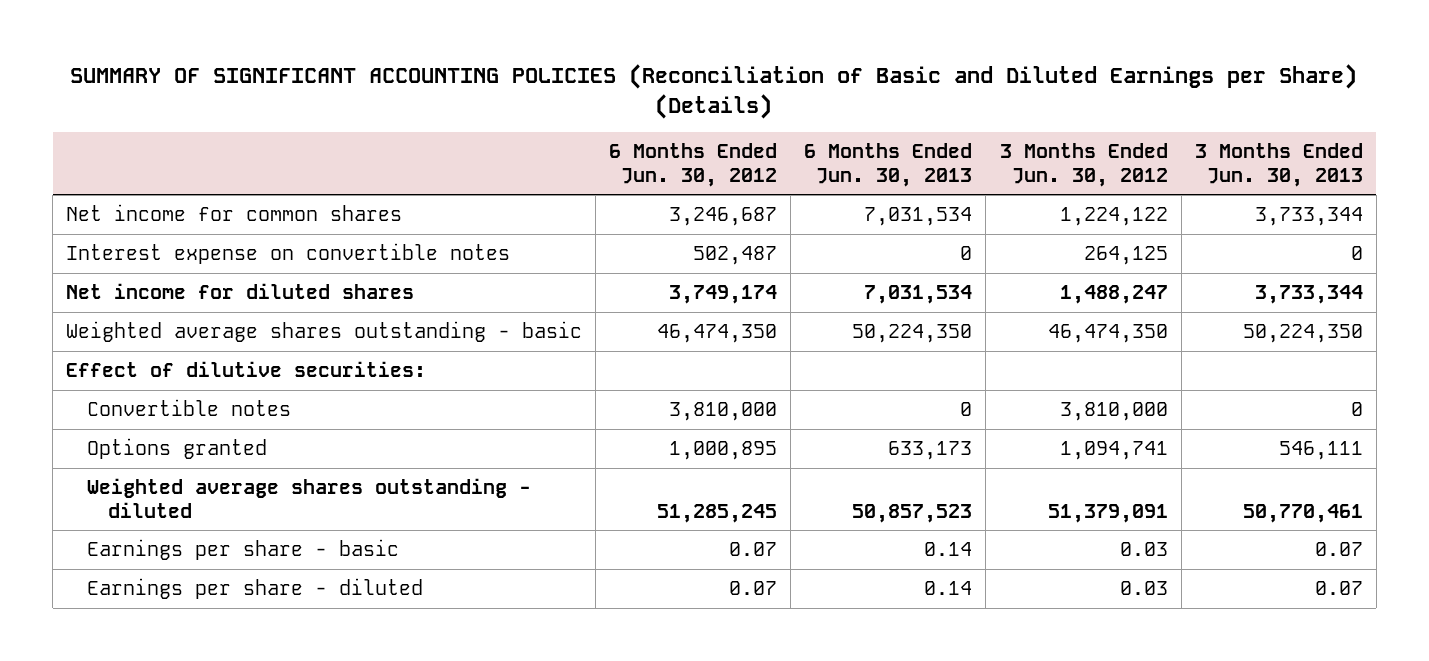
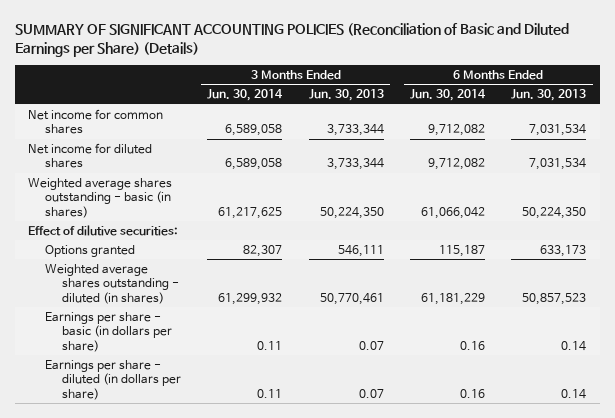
- | 6 Months Ended Jun. 30, 2012 | 6 Months Ended Jun. 30, 2013 | 3 Months Ended Jun. 30, 2012 | 3 Months Ended Jun. 30, 2013
+ | 3 Months Ended Jun. 30, 2014 | 3 Months Ended Jun. 30, 2013 | 6 Months Ended Jun. 30, 2014 | 6 Months Ended Jun. 30, 2013
- Interest expense on convertible notes | 502,487 | 0 | 264,125 | 0
- Weighted average shares outstanding - basic | 46,474,350 | 50,224,350 | 46,474,350 | 50,224,350
+ Weighted average shares outstanding - basic (in shares) | 61,217,625 | 50,224,350 | 61,066,042 | 50,224,350
- Convertible notes | 3,810,000 | 0 | 3,810,000 | 0
- Weighted average shares outstanding - diluted | 51,285,245 | 50,857,523 | 51,379,091 | 50,770,461
- Earnings per share - basic | 0.07 | 0.14 | 0.03 | 0.07
- Earnings per share - diluted | 0.07 | 0.14 | 0.03 | 0.07
+ Weighted average shares outstanding - diluted (in shares) | 61,299,932 | 50,770,461 | 61,181,229 | 50,857,523
+ Earnings per share - basic (in dollars per share) | 0.11 | 0.07 | 0.16 | 0.14
+ Earnings per share - diluted (in dollars per share) | 0.11 | 0.07 | 0.16 | 0.14

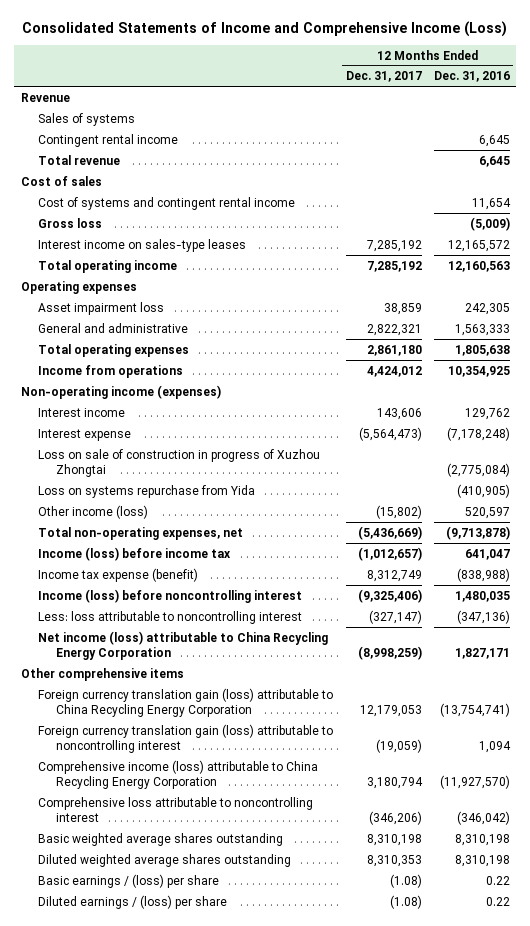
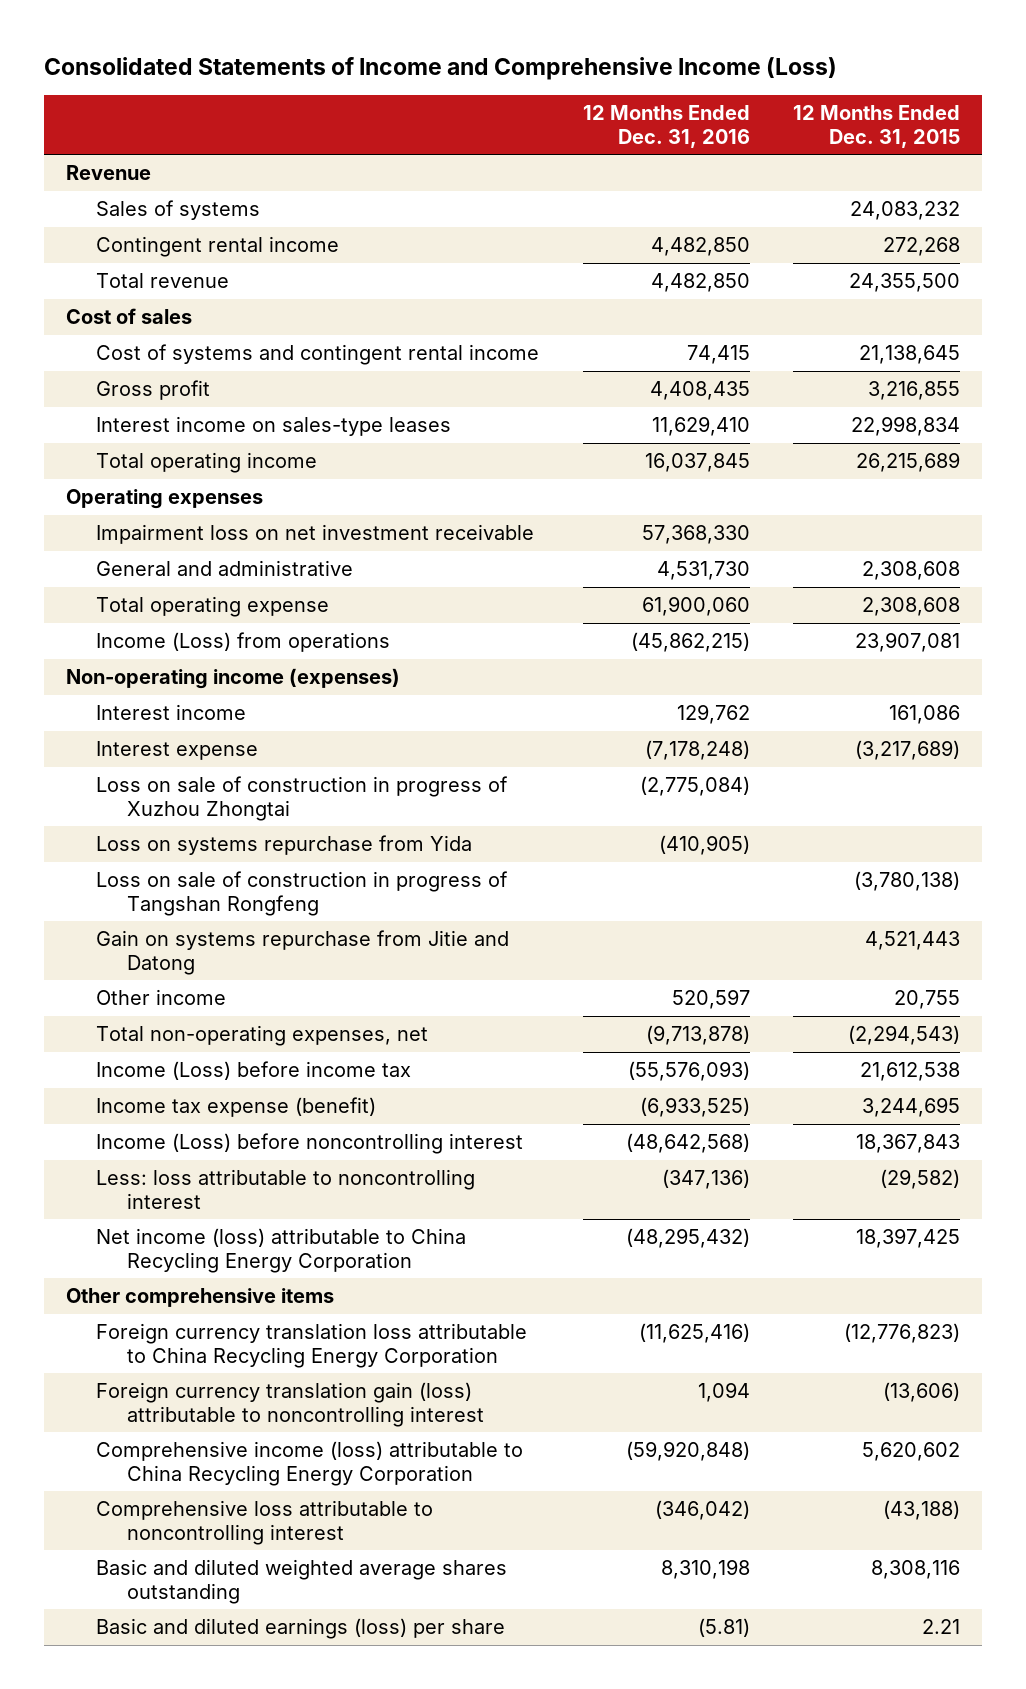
- | 12 Months Ended Dec. 31, 2017 | 12 Months Ended Dec. 31, 2016
+ | 12 Months Ended Dec. 31, 2016 | 12 Months Ended Dec. 31, 2015
- Contingent rental income | | 6,645
- Total revenue | | 6,645
+ Contingent rental income | 4,482,850 | 272,268
+ Total revenue | 4,482,850 | 24,355,500
- Cost of systems and contingent rental income | | 11,654
- Gross loss | | (5,009)
- Interest income on sales-type leases | 7,285,192 | 12,165,572
- Total operating income | 7,285,192 | 12,160,563
+ Cost of systems and contingent rental income | 74,415 | 21,138,645
+ Gross profit | 4,408,435 | 3,216,855
+ Interest income on sales-type leases | 11,629,410 | 22,998,834
+ Total operating income | 16,037,845 | 26,215,689
- Asset impairment loss | 38,859 | 242,305
- General and administrative | 2,822,321 | 1,563,333
- Total operating expenses | 2,861,180 | 1,805,638
- Income from operations | 4,424,012 | 10,354,925
+ Impairment loss on net investment receivable | 57,368,330 |
+ General and administrative | 4,531,730 | 2,308,608
+ Total operating expense | 61,900,060 | 2,308,608
+ Income (Loss) from operations | (45,862,215) | 23,907,081
- Other income (loss) | (15,802) | 520,597
+ Loss on sale of construction in progress of Tangshan Rongfeng | | (3,780,138)
+ Gain on systems repurchase from Jitie and Datong | | 4,521,443
+ Other income | 520,597 | 20,755
- Income (loss) before income tax | (1,012,657) | 641,047
- Income tax expense (benefit) | 8,312,749 | (838,988)
- Income (loss) before noncontrolling interest | (9,325,406) | 1,480,035
+ Income (Loss) before income tax | (55,576,093) | 21,612,538
+ Income tax expense (benefit) | (6,933,525) | 3,244,695
+ Income (Loss) before noncontrolling interest | (48,642,568) | 18,367,843
- Net income (loss) attributable to China Recycling Energy Corporation | (8,998,259) | 1,827,171
+ Net income (loss) attributable to China Recycling Energy Corporation | (48,295,432) | 18,397,425
- Foreign currency translation gain (loss) attributable to China Recycling Energy Corporation | 12,179,053 | (13,754,741)
+ Foreign currency translation loss attributable to China Recycling Energy Corporation | (11,625,416) | (12,776,823)
- Comprehensive income (loss) attributable to China Recycling Energy Corporation | 3,180,794 | (11,927,570)
+ Comprehensive income (loss) attributable to China Recycling Energy Corporation | (59,920,848) | 5,620,602
- Basic weighted average shares outstanding | 8,310,198 | 8,310,198
- Diluted weighted average shares outstanding | 8,310,353 | 8,310,198
- Basic earnings / (loss) per share | (1.08) | 0.22
- Diluted earnings / (loss) per share | (1.08) | 0.22
+ Basic and diluted weighted average shares outstanding | 8,310,198 | 8,308,116
+ Basic and diluted earnings (loss) per share | (5.81) | 2.21

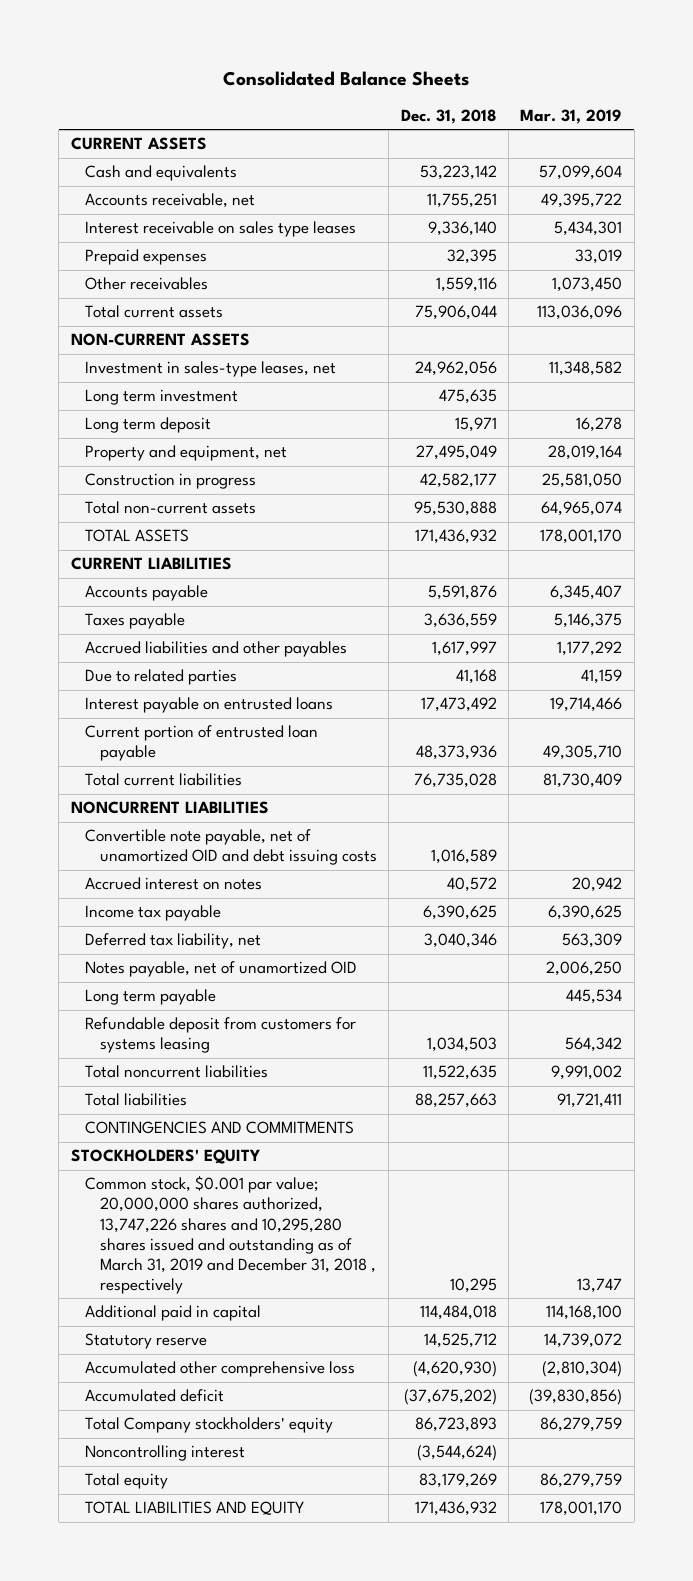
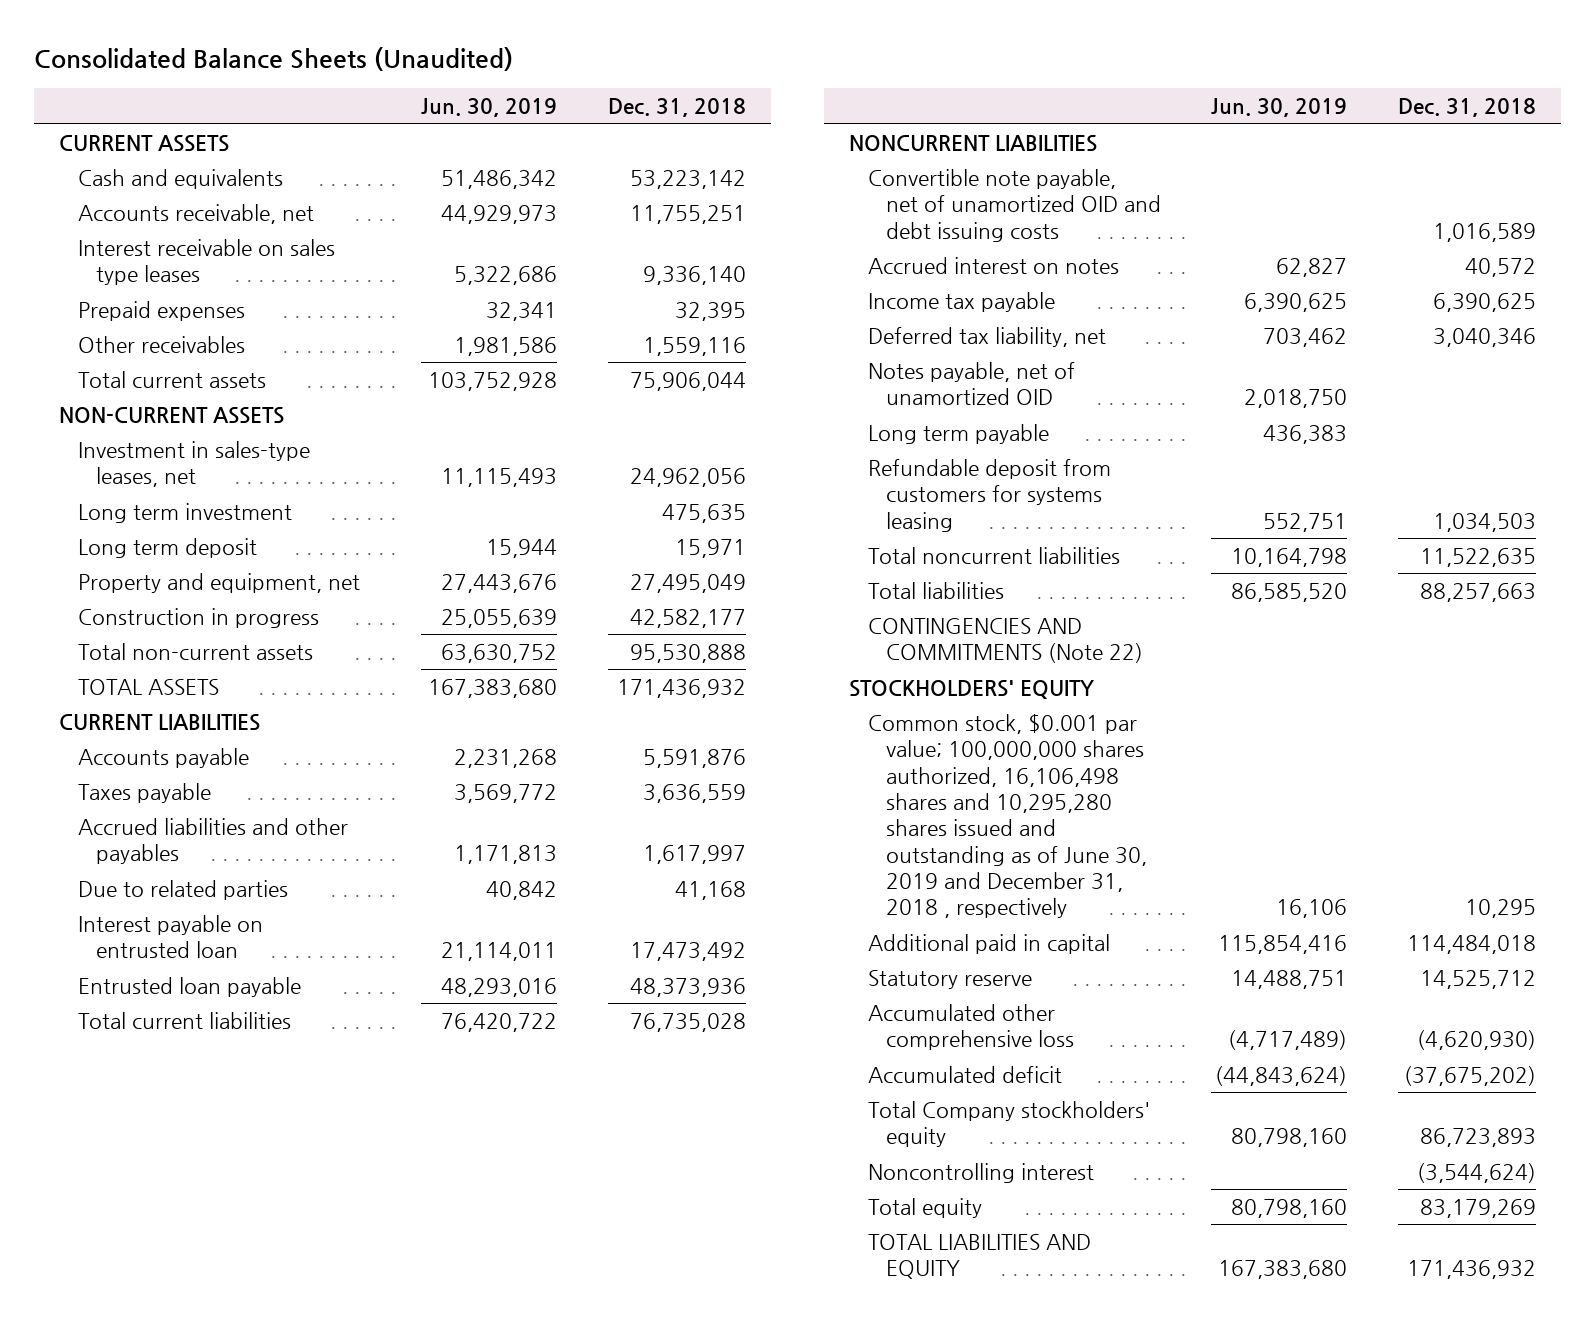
- Consolidated Balance Sheets
+ Consolidated Balance Sheets (Unaudited)
- | Dec. 31, 2018 | Mar. 31, 2019
+ | Jun. 30, 2019 | Dec. 31, 2018
- Interest payable on entrusted loans | 17,473,492 | 19,714,466
- Current portion of entrusted loan payable | 48,373,936 | 49,305,710
+ Interest payable on entrusted loan | 21,114,011 | 17,473,492
+ Entrusted loan payable | 48,293,016 | 48,373,936
- CONTINGENCIES AND COMMITMENTS
+ CONTINGENCIES AND COMMITMENTS (Note 22)
- Common stock, $0.001 par value; 20,000,000 shares authorized, 13,747,226 shares and 10,295,280 shares issued and outstanding as of March 31, 2019 and December 31, 2018 , respectively | 10,295 | 13,747
+ Common stock, $0.001 par value; 100,000,000 shares authorized, 16,106,498 shares and 10,295,280 shares issued and outstanding as of June 30, 2019 and December 31, 2018 , respectively | 16,106 | 10,295

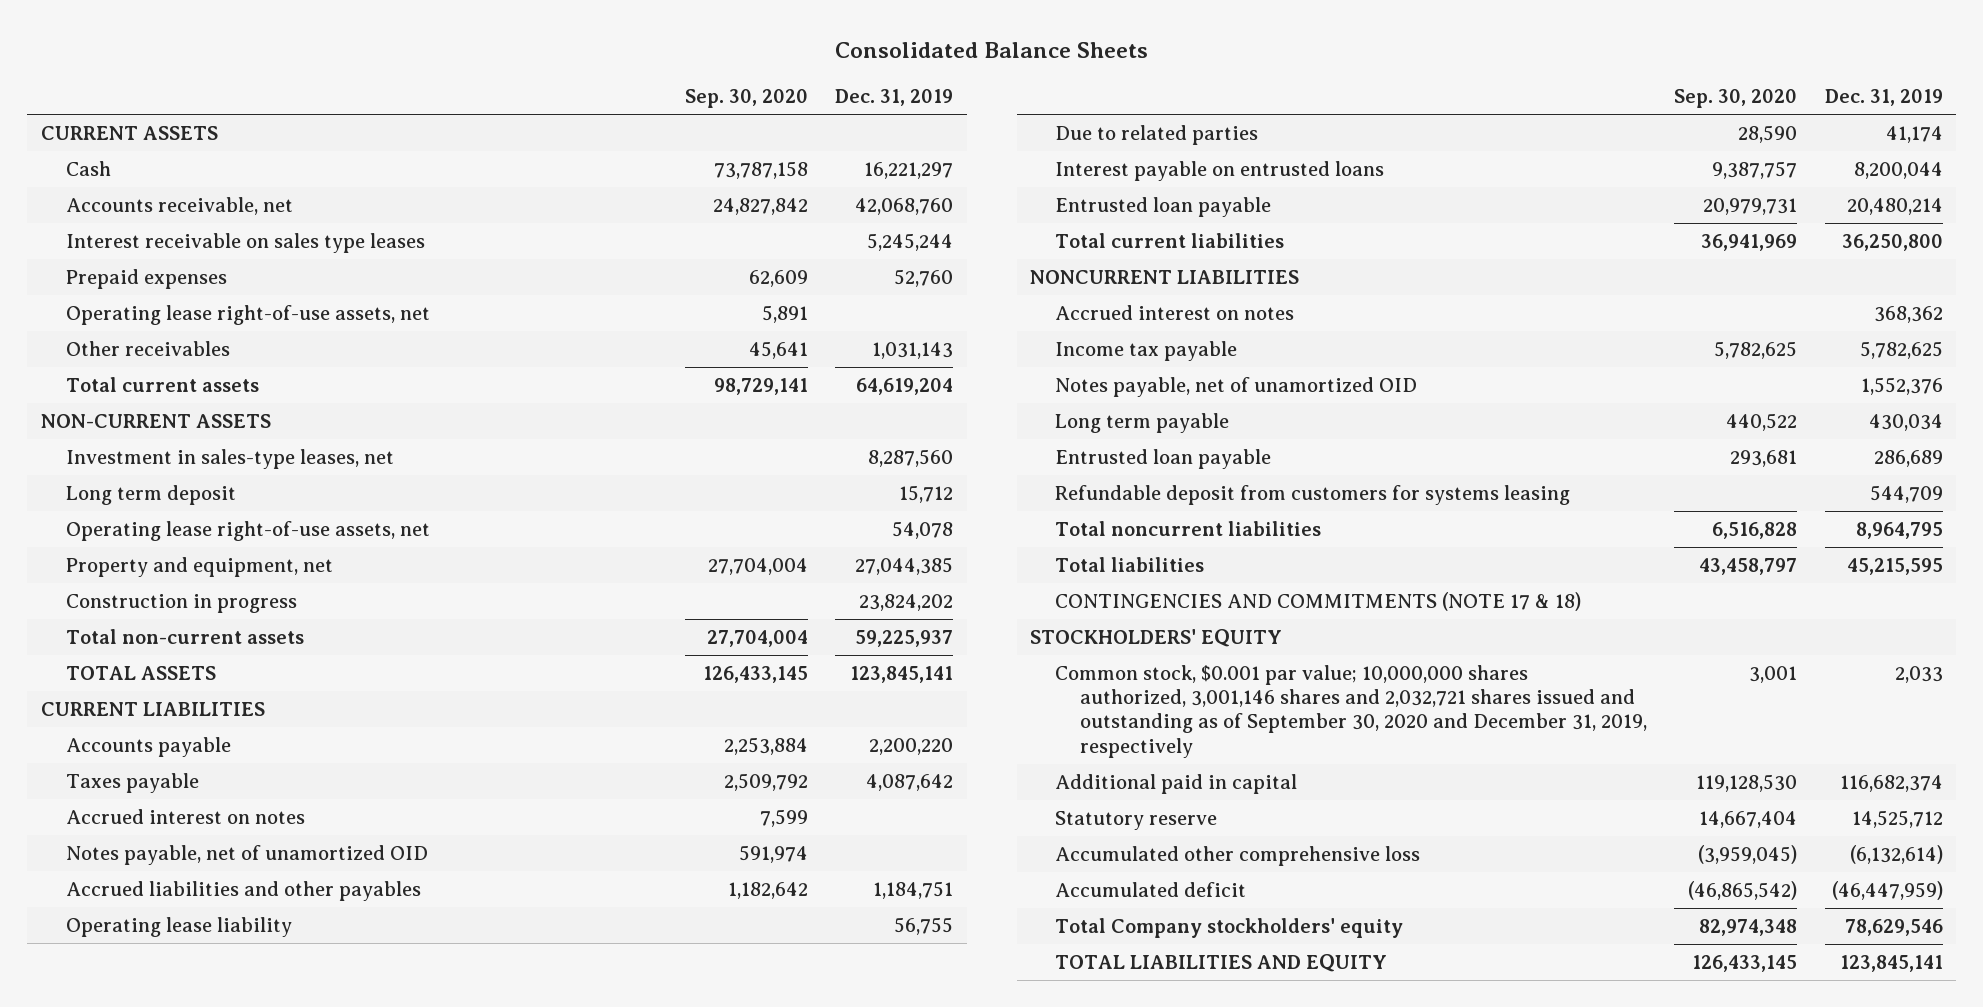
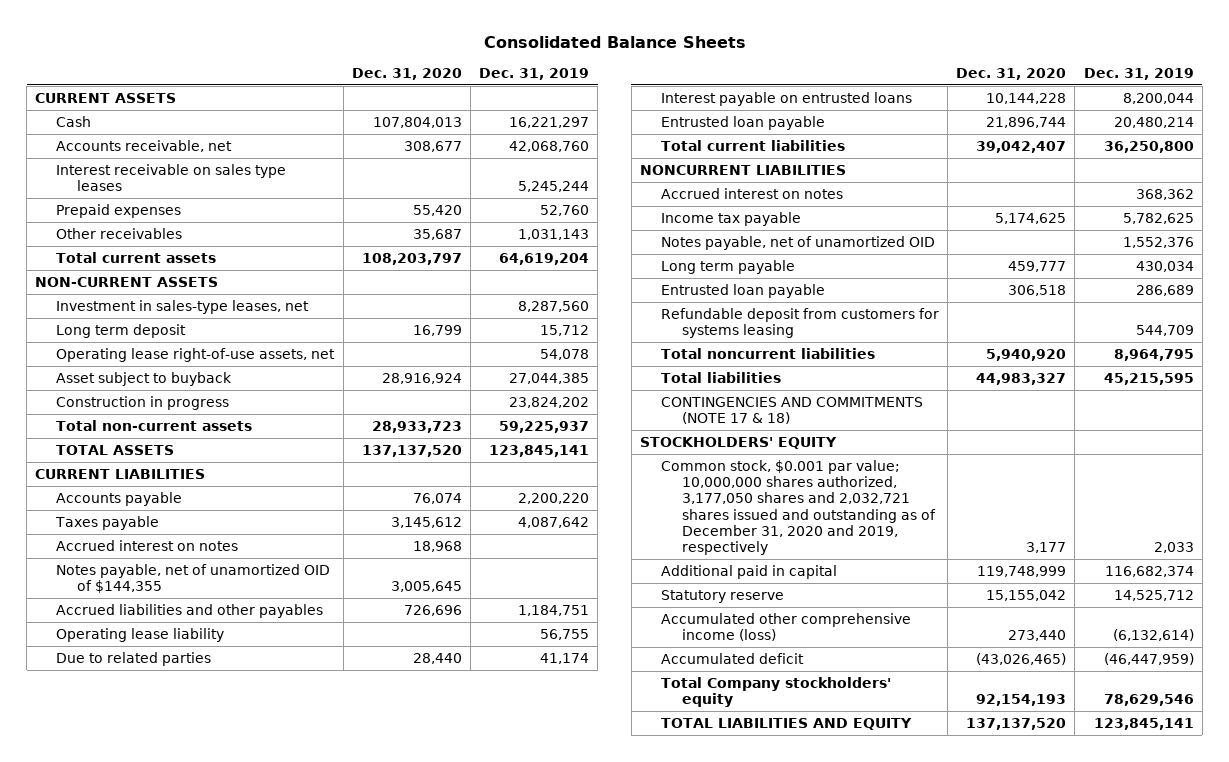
- | Sep. 30, 2020 | Dec. 31, 2019
+ | Dec. 31, 2020 | Dec. 31, 2019
- Operating lease right-of-use assets, net | 5,891 |
- Property and equipment, net | 27,704,004 | 27,044,385
+ Asset subject to buyback | 28,916,924 | 27,044,385
- Notes payable, net of unamortized OID | 591,974 |
+ Notes payable, net of unamortized OID of $144,355 | 3,005,645 |
- Common stock, $0.001 par value; 10,000,000 shares authorized, 3,001,146 shares and 2,032,721 shares issued and outstanding as of September 30, 2020 and December 31, 2019, respectively | 3,001 | 2,033
+ Common stock, $0.001 par value; 10,000,000 shares authorized, 3,177,050 shares and 2,032,721 shares issued and outstanding as of December 31, 2020 and 2019, respectively | 3,177 | 2,033
- Accumulated other comprehensive loss | (3,959,045) | (6,132,614)
+ Accumulated other comprehensive income (loss) | 273,440 | (6,132,614)

